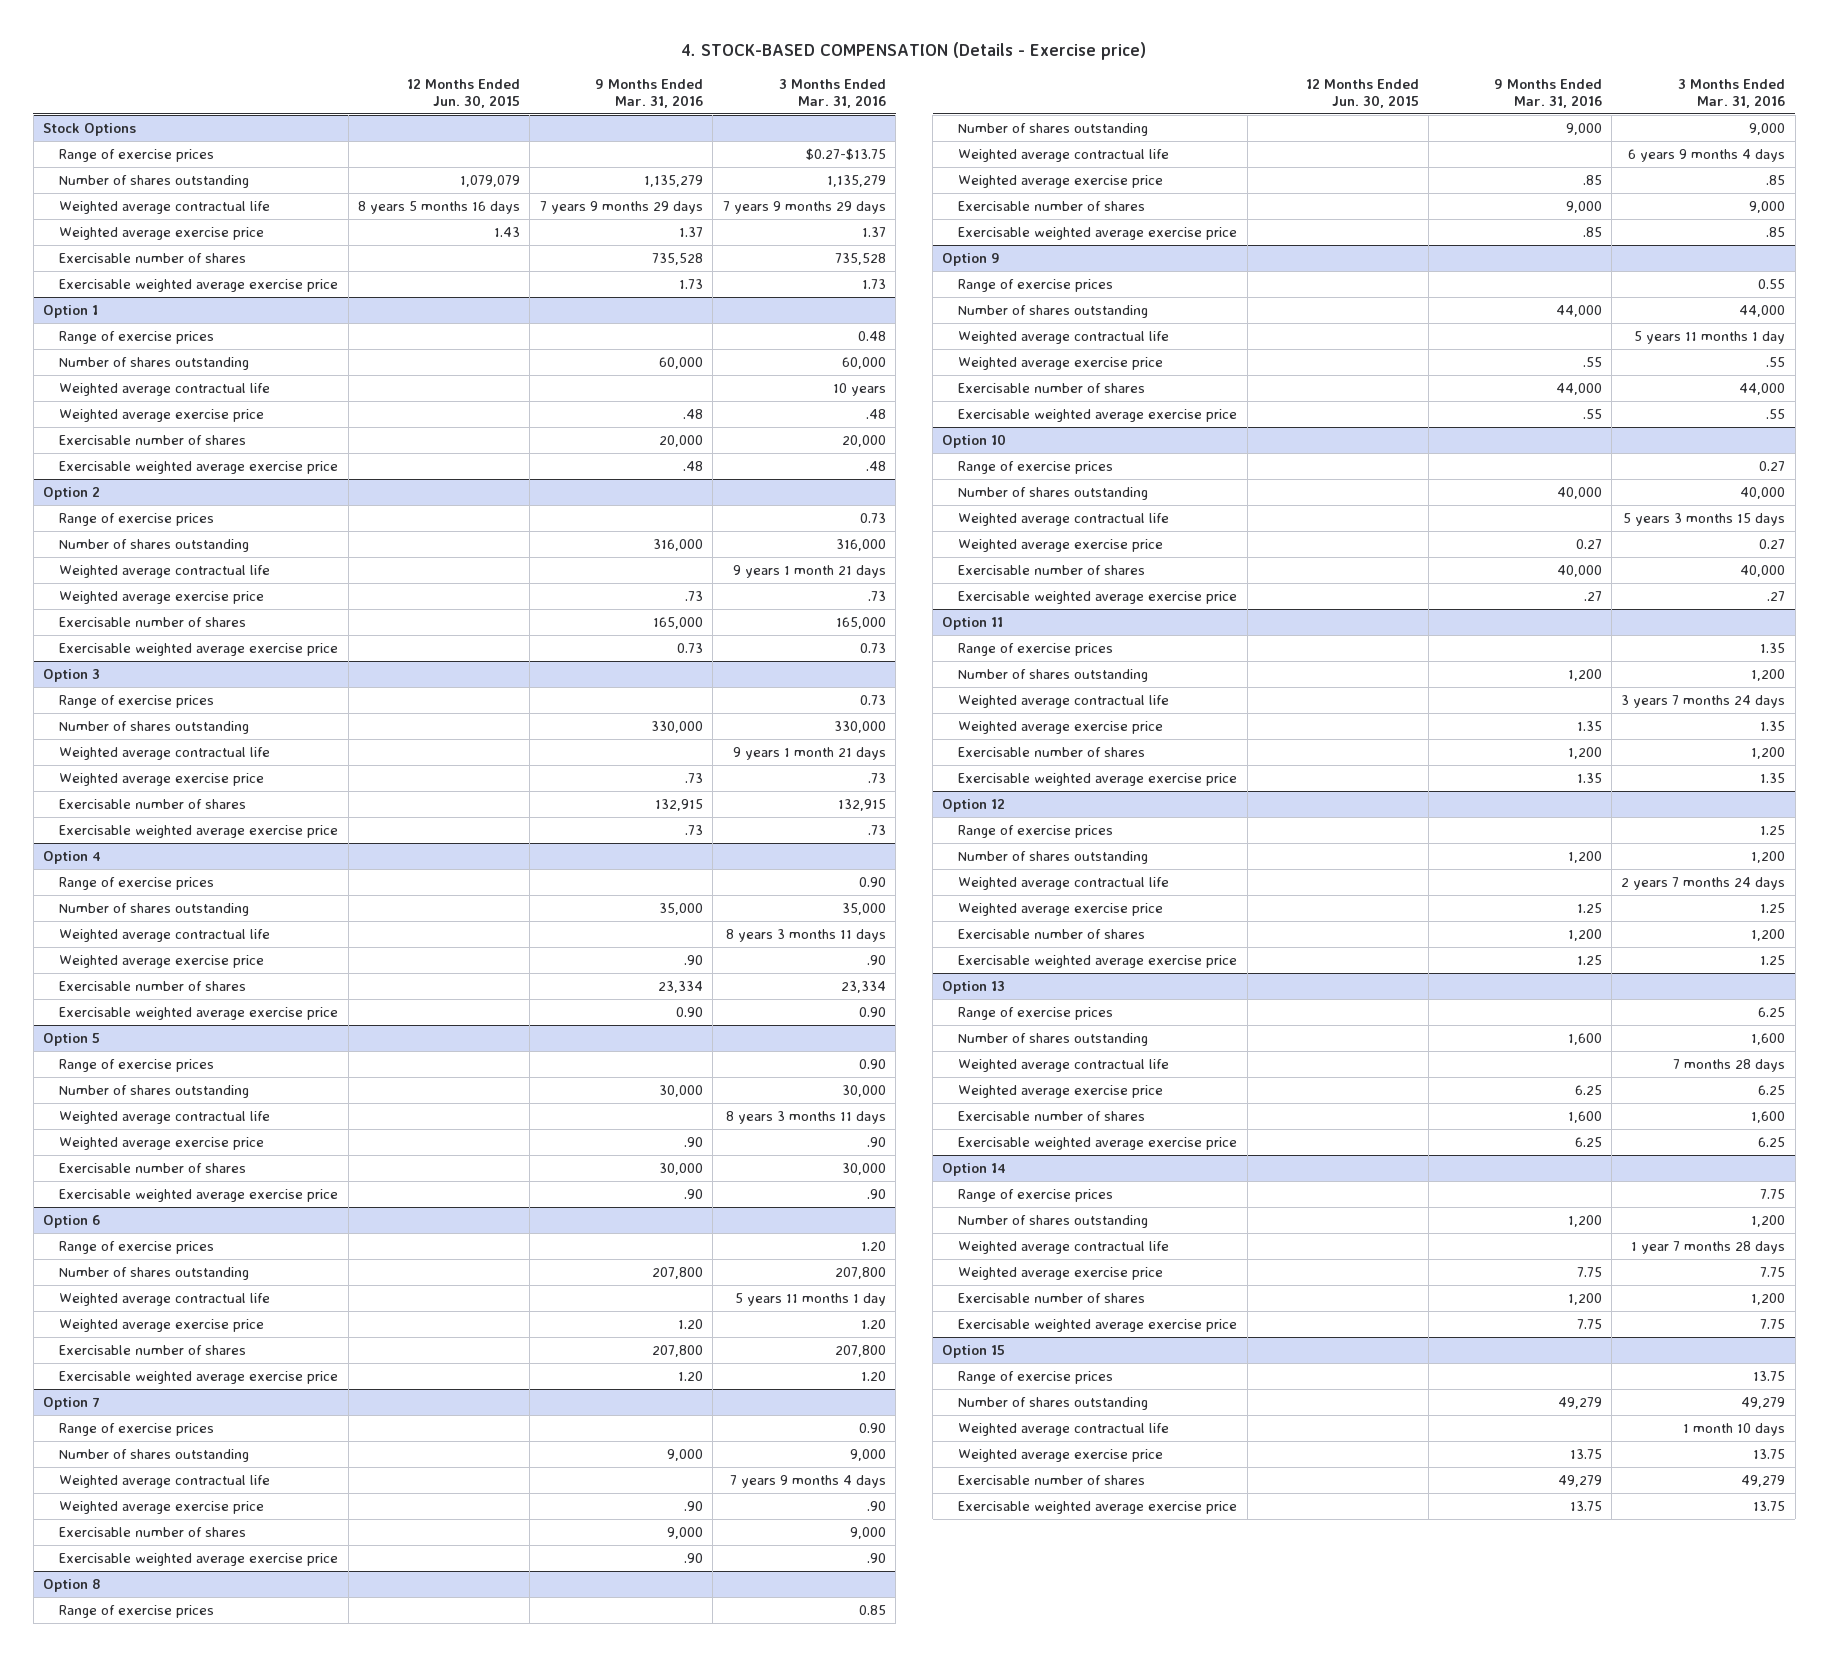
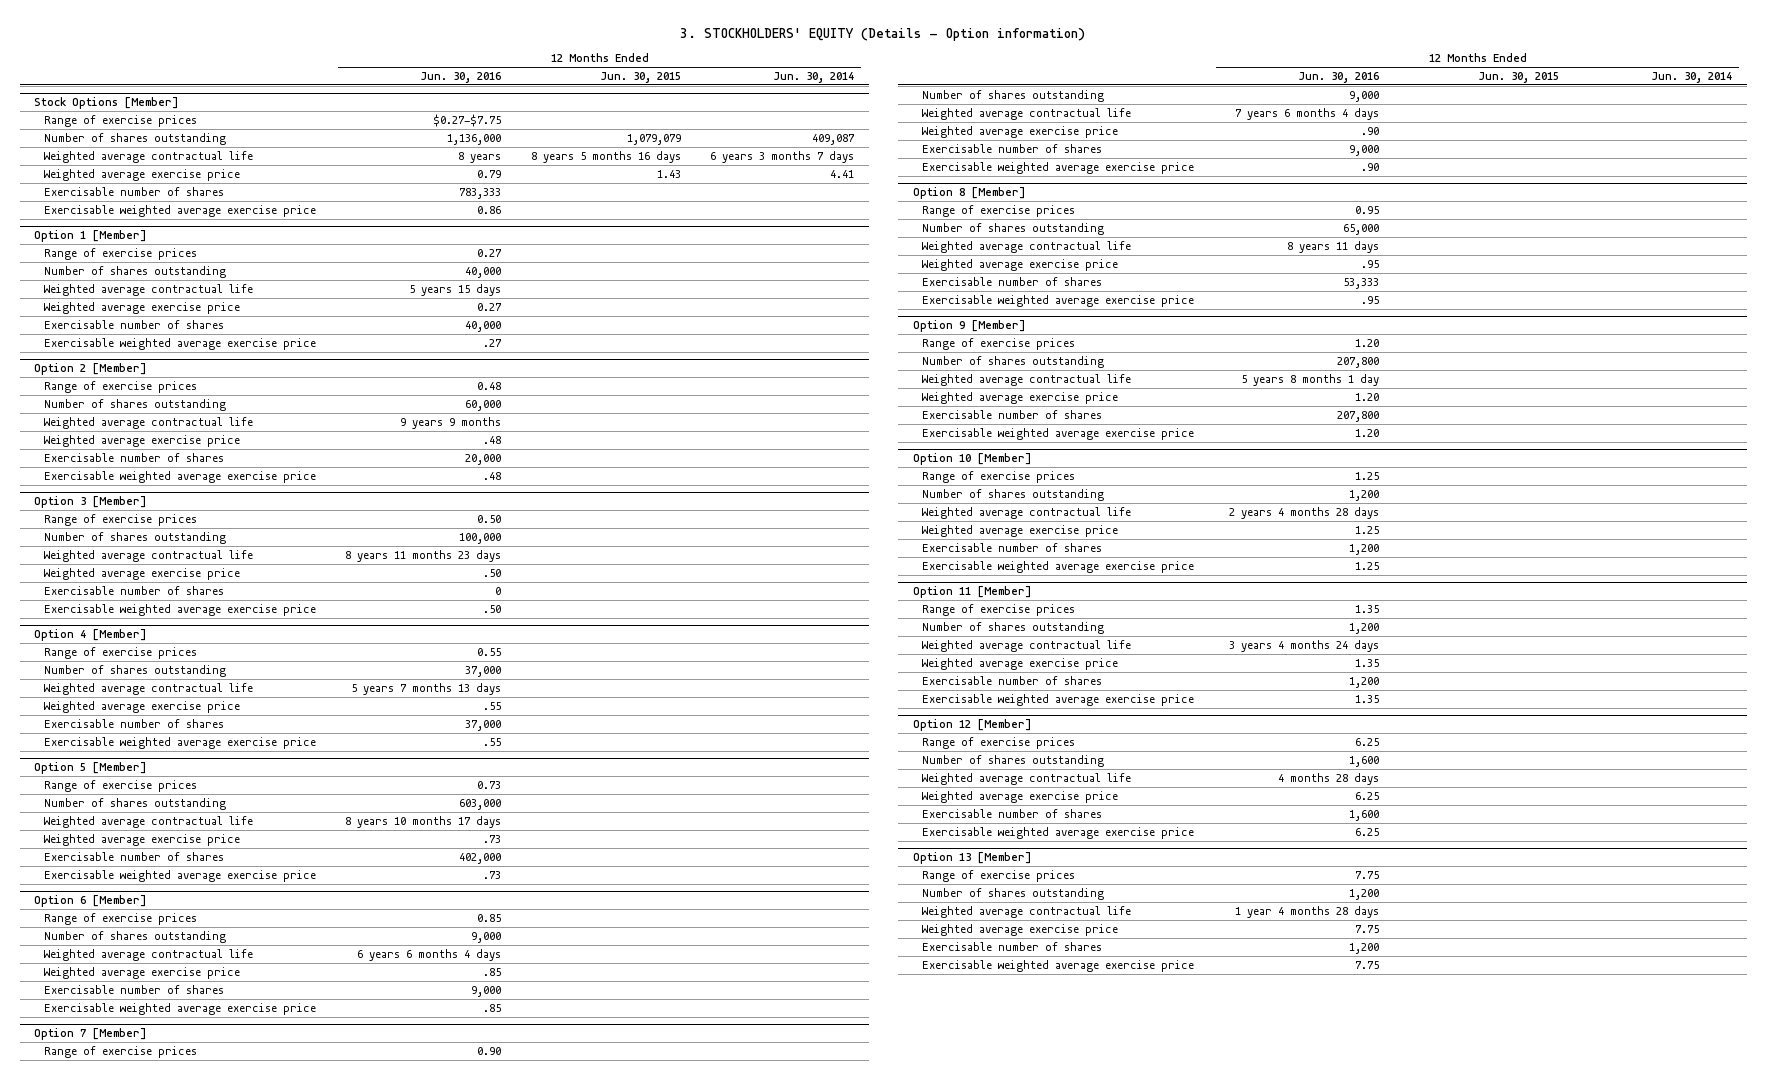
- 4. STOCK-BASED COMPENSATION (Details - Exercise price)
+ 3. STOCKHOLDERS' EQUITY (Details - Option information)
- | 12 Months Ended Jun. 30, 2015 | 9 Months Ended Mar. 31, 2016 | 3 Months Ended Mar. 31, 2016
+ | 12 Months Ended Jun. 30, 2016 | 12 Months Ended Jun. 30, 2015 | 12 Months Ended Jun. 30, 2014
- Stock Options
+ Stock Options [Member]
- Option 1
+ Option 1 [Member]
- Option 2
+ Option 2 [Member]
- Option 3
+ Option 3 [Member]
- Option 4
+ Option 4 [Member]
- Option 5
+ Option 5 [Member]
- Option 6
+ Option 6 [Member]
- Option 7
+ Option 7 [Member]
- Option 8
+ Option 8 [Member]
- Option 9
+ Option 9 [Member]
- Option 10
+ Option 10 [Member]
- Option 11
+ Option 11 [Member]
- Option 12
+ Option 12 [Member]
- Option 13
+ Option 13 [Member]
- Option 14
- Range of exercise prices | | | 7.75
- Number of shares outstanding | | 1,200 | 1,200
- Weighted average contractual life | | | 1 year 7 months 28 days
- Weighted average exercise price | | 7.75 | 7.75
- Exercisable number of shares | | 1,200 | 1,200
- Exercisable weighted average exercise price | | 7.75 | 7.75
- Option 15
- Range of exercise prices | | | 13.75
- Number of shares outstanding | | 49,279 | 49,279
- Weighted average contractual life | | | 1 month 10 days
- Weighted average exercise price | | 13.75 | 13.75
- Exercisable number of shares | | 49,279 | 49,279
- Exercisable weighted average exercise price | | 13.75 | 13.75

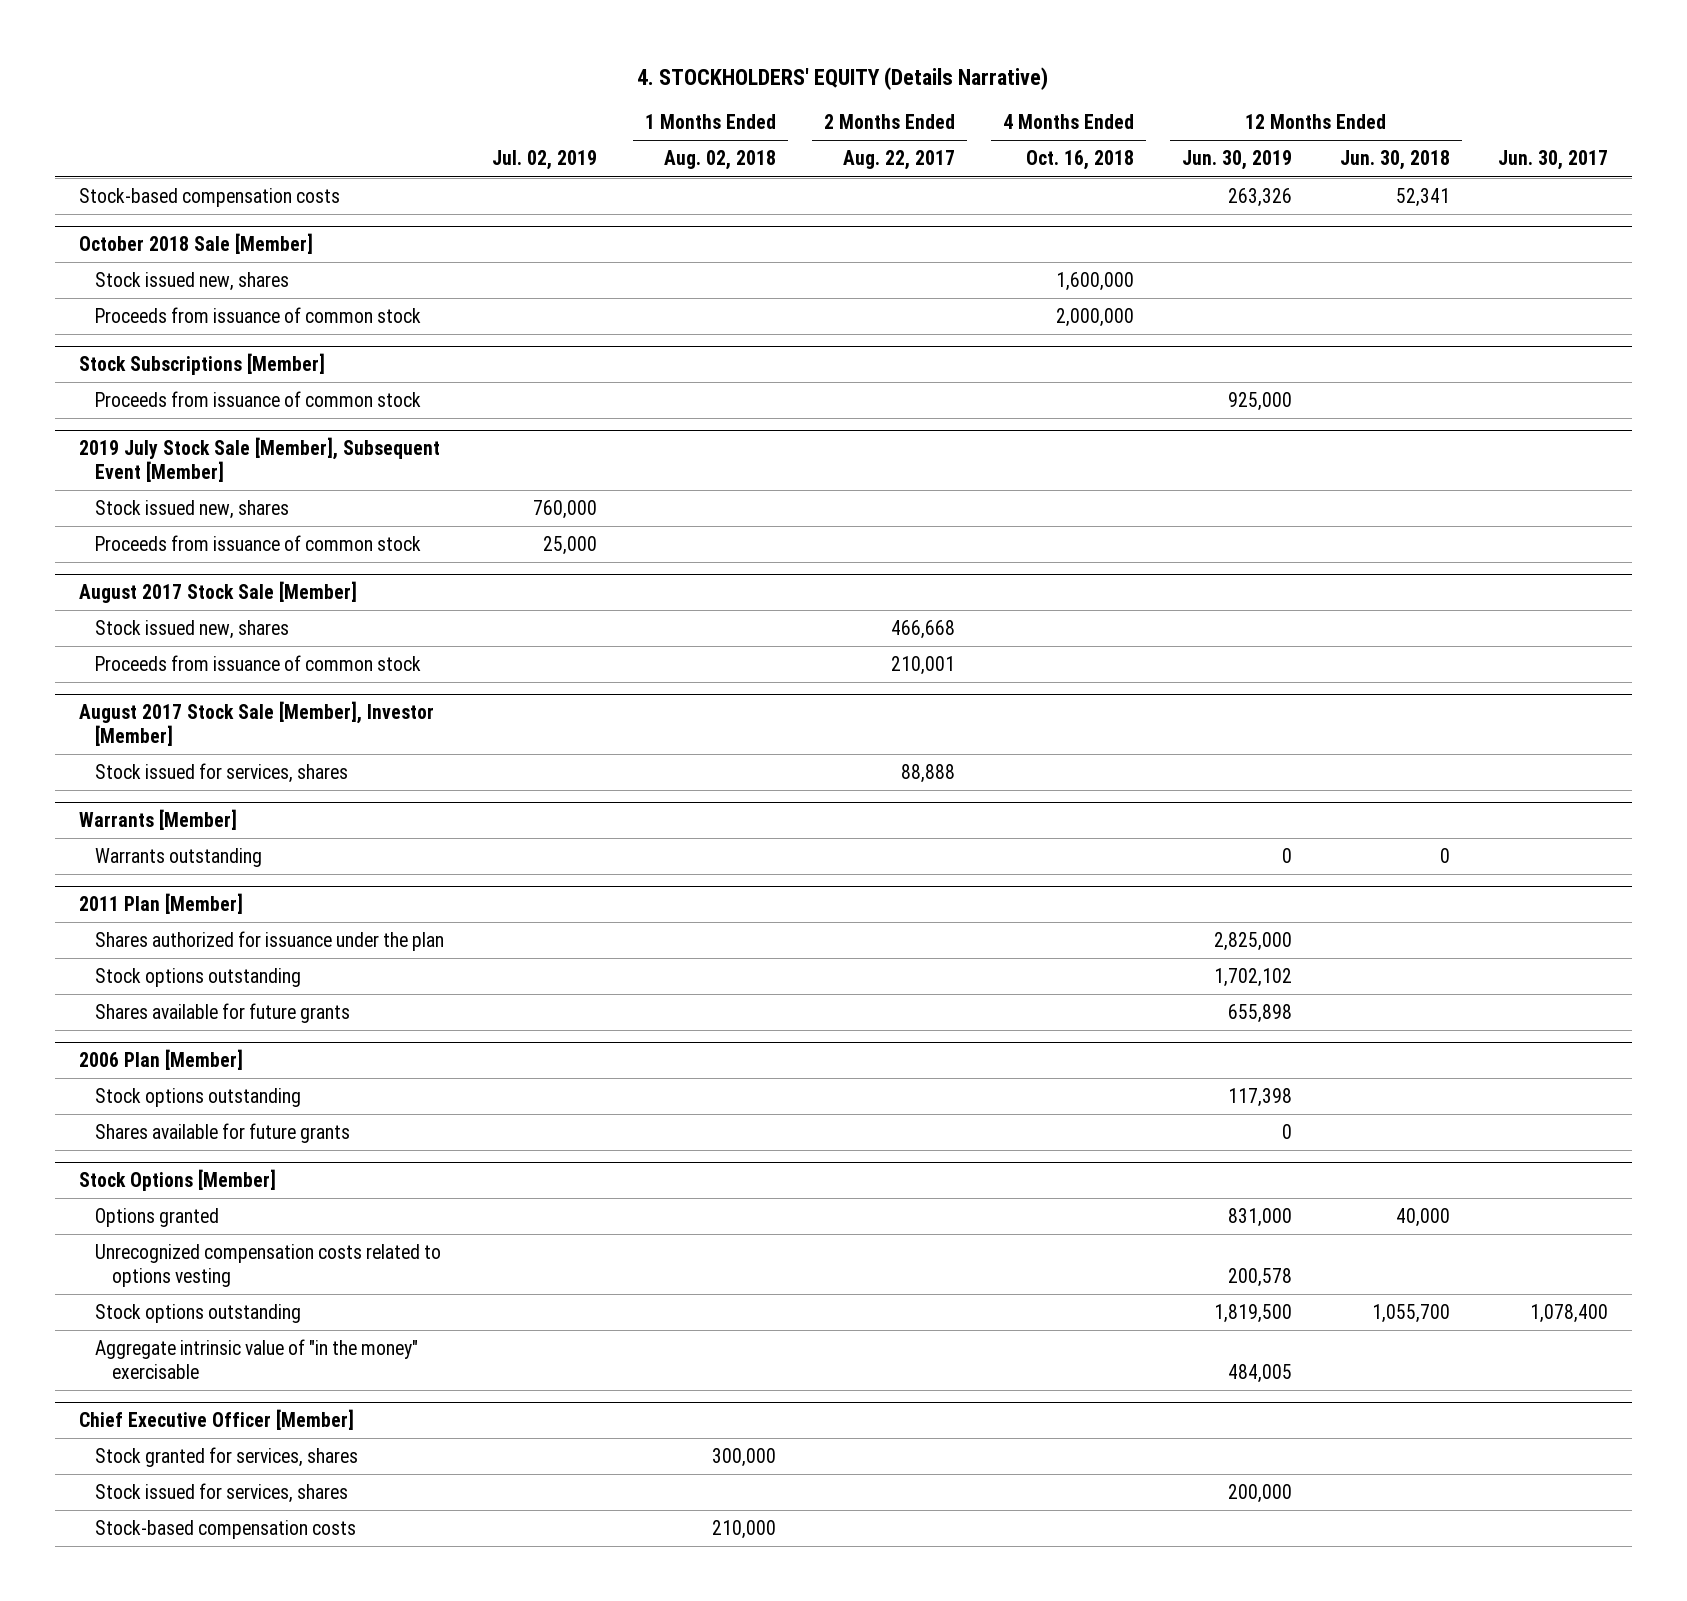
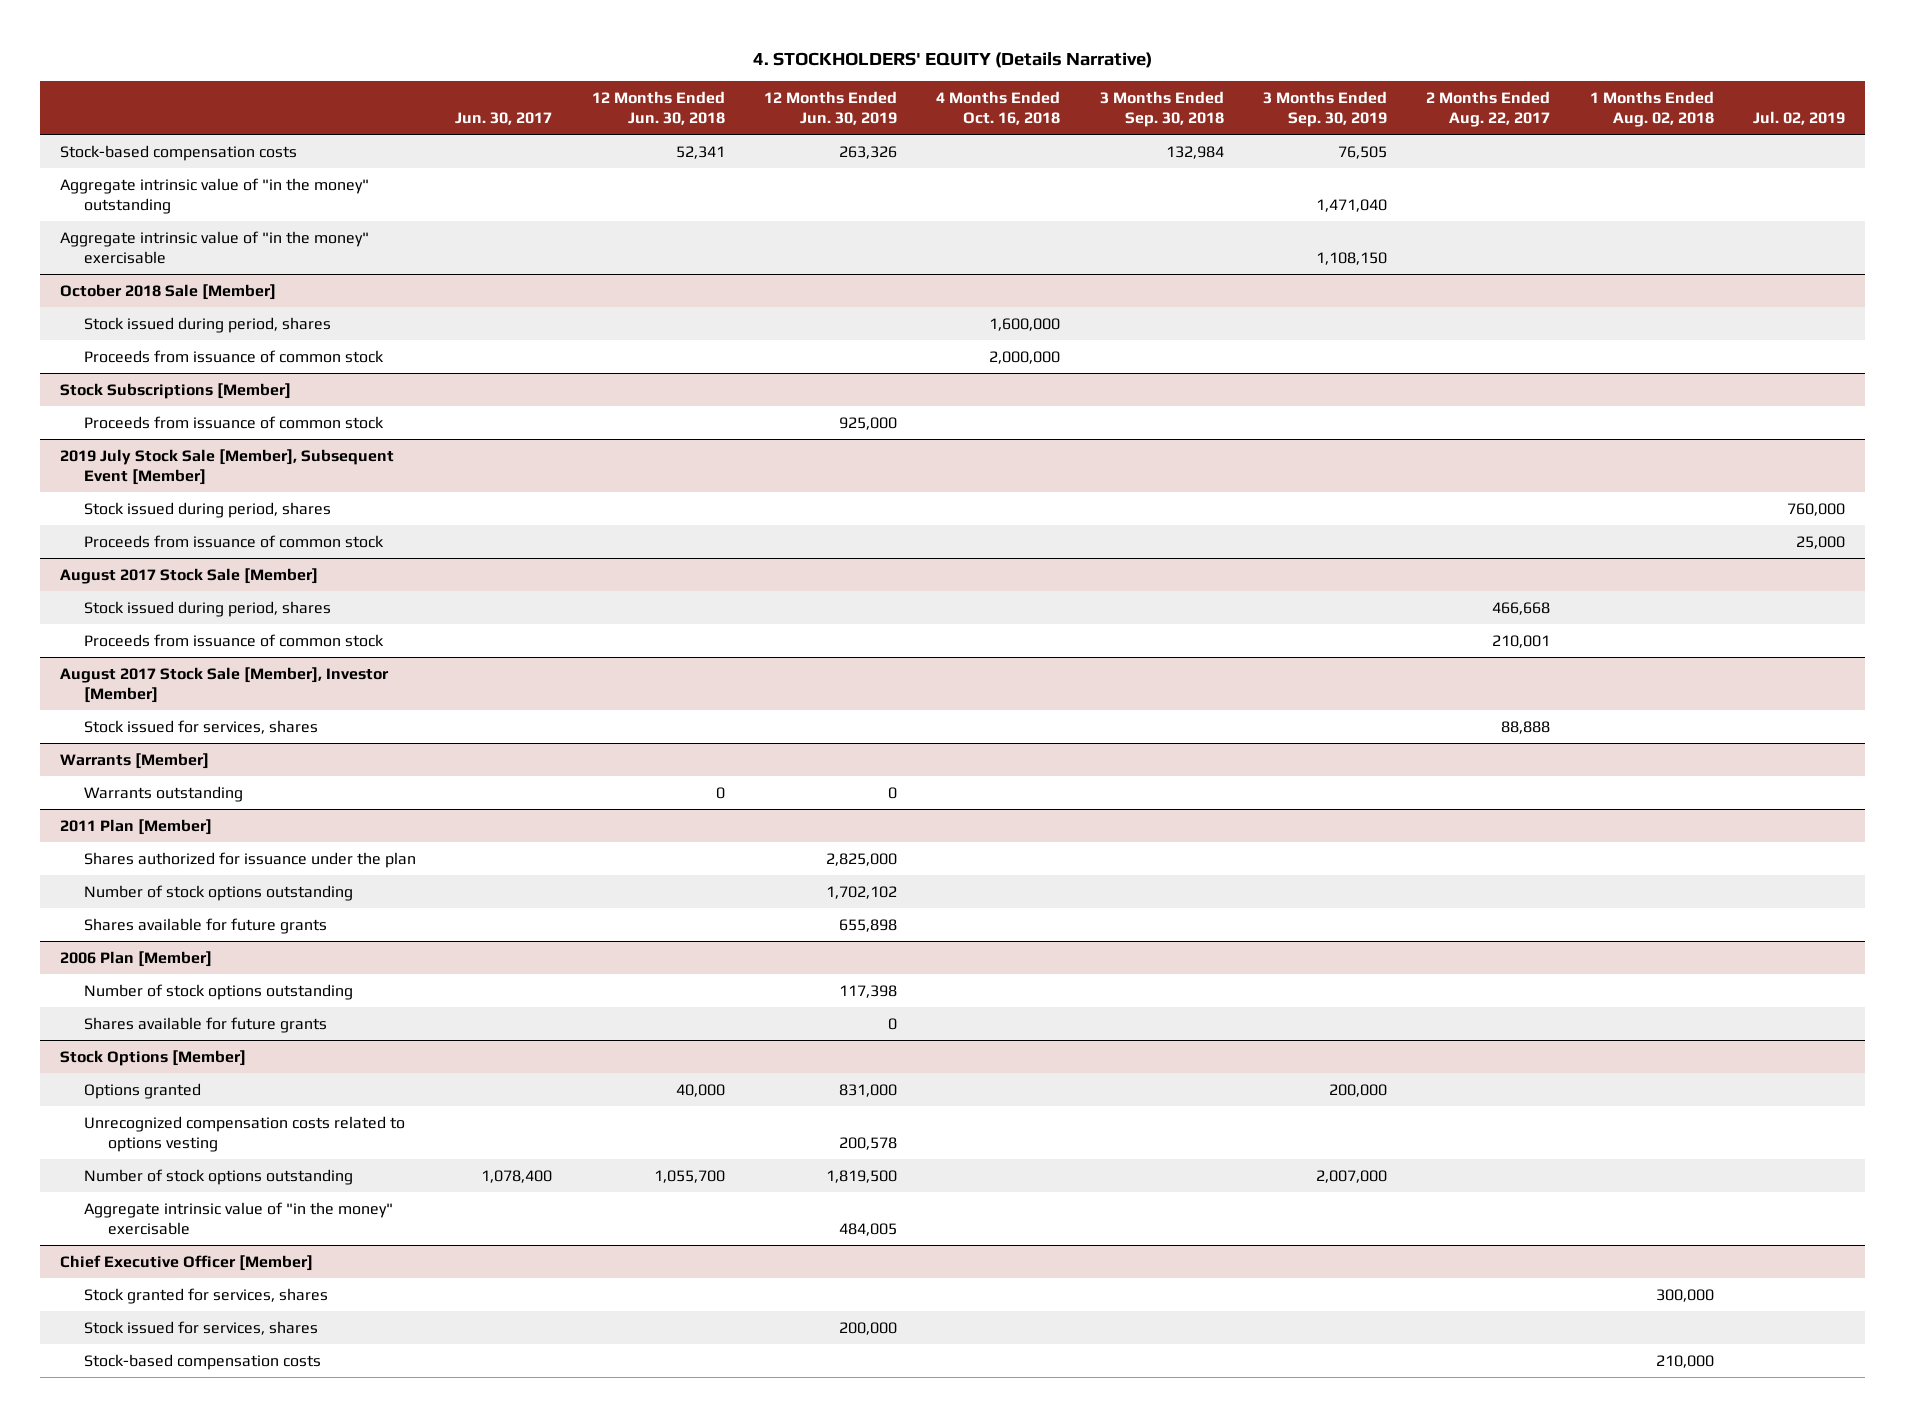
- | Jul. 02, 2019 | 1 Months Ended Aug. 02, 2018 | 2 Months Ended Aug. 22, 2017 | 4 Months Ended Oct. 16, 2018 | 12 Months Ended Jun. 30, 2019 | 12 Months Ended Jun. 30, 2018 | Jun. 30, 2017
+ | Jun. 30, 2017 | 12 Months Ended Jun. 30, 2018 | 12 Months Ended Jun. 30, 2019 | 4 Months Ended Oct. 16, 2018 | 3 Months Ended Sep. 30, 2018 | 3 Months Ended Sep. 30, 2019 | 2 Months Ended Aug. 22, 2017 | 1 Months Ended Aug. 02, 2018 | Jul. 02, 2019
+ Aggregate intrinsic value of "in the money" outstanding | | | | | | 1,471,040 | | |
+ Aggregate intrinsic value of "in the money" exercisable | | | | | | 1,108,150 | | |
@ October 2018 Sale [Member]
- Stock issued new, shares | | | | 1,600,000 | | |
+ Stock issued during period, shares | | | | 1,600,000 | | | | |
@ 2019 July Stock Sale [Member], Subsequent Event [Member]
- Stock issued new, shares | 760,000 | | | | | |
+ Stock issued during period, shares | | | | | | | | | 760,000
@ August 2017 Stock Sale [Member]
- Stock issued new, shares | | | 466,668 | | | |
+ Stock issued during period, shares | | | | | | | 466,668 | |
@ 2011 Plan [Member]
- Stock options outstanding | | | | | 1,702,102 | |
+ Number of stock options outstanding | | | 1,702,102 | | | | | |
@ 2006 Plan [Member]
- Stock options outstanding | | | | | 117,398 | |
+ Number of stock options outstanding | | | 117,398 | | | | | |
@ Stock Options [Member]
- Stock options outstanding | | | | | 1,819,500 | 1,055,700 | 1,078,400
+ Number of stock options outstanding | 1,078,400 | 1,055,700 | 1,819,500 | | | 2,007,000 | | |

